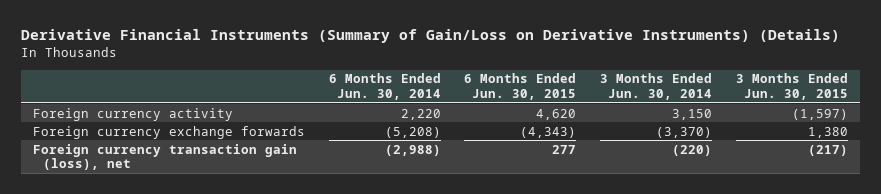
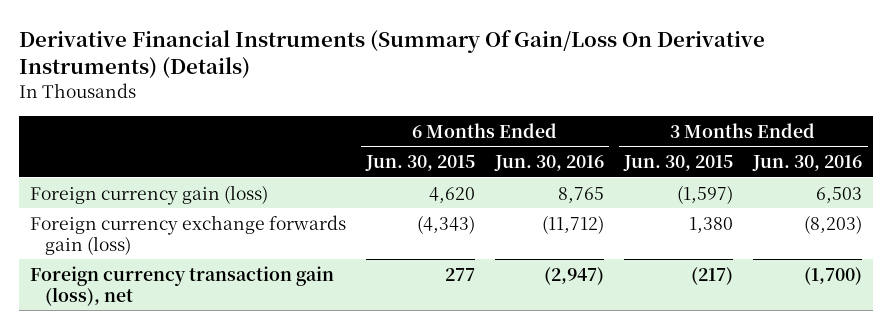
- Derivative Financial Instruments (Summary of Gain/Loss on Derivative Instruments) (Details)
+ Derivative Financial Instruments (Summary Of Gain/Loss On Derivative Instruments) (Details)
- | 6 Months Ended Jun. 30, 2014 | 6 Months Ended Jun. 30, 2015 | 3 Months Ended Jun. 30, 2014 | 3 Months Ended Jun. 30, 2015
+ | 6 Months Ended Jun. 30, 2015 | 6 Months Ended Jun. 30, 2016 | 3 Months Ended Jun. 30, 2015 | 3 Months Ended Jun. 30, 2016
- Foreign currency activity | 2,220 | 4,620 | 3,150 | (1,597)
- Foreign currency exchange forwards | (5,208) | (4,343) | (3,370) | 1,380
+ Foreign currency gain (loss) | 4,620 | 8,765 | (1,597) | 6,503
+ Foreign currency exchange forwards gain (loss) | (4,343) | (11,712) | 1,380 | (8,203)

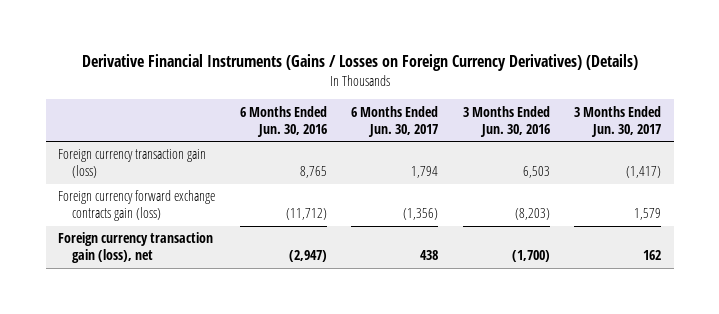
- Derivative Financial Instruments (Summary Of Gain/Loss On Derivative Instruments) (Details)
+ Derivative Financial Instruments (Gains / Losses on Foreign Currency Derivatives) (Details)
- | 6 Months Ended Jun. 30, 2015 | 6 Months Ended Jun. 30, 2016 | 3 Months Ended Jun. 30, 2015 | 3 Months Ended Jun. 30, 2016
+ | 6 Months Ended Jun. 30, 2016 | 6 Months Ended Jun. 30, 2017 | 3 Months Ended Jun. 30, 2016 | 3 Months Ended Jun. 30, 2017
- Foreign currency gain (loss) | 4,620 | 8,765 | (1,597) | 6,503
- Foreign currency exchange forwards gain (loss) | (4,343) | (11,712) | 1,380 | (8,203)
+ Foreign currency transaction gain (loss) | 8,765 | 1,794 | 6,503 | (1,417)
+ Foreign currency forward exchange contracts gain (loss) | (11,712) | (1,356) | (8,203) | 1,579

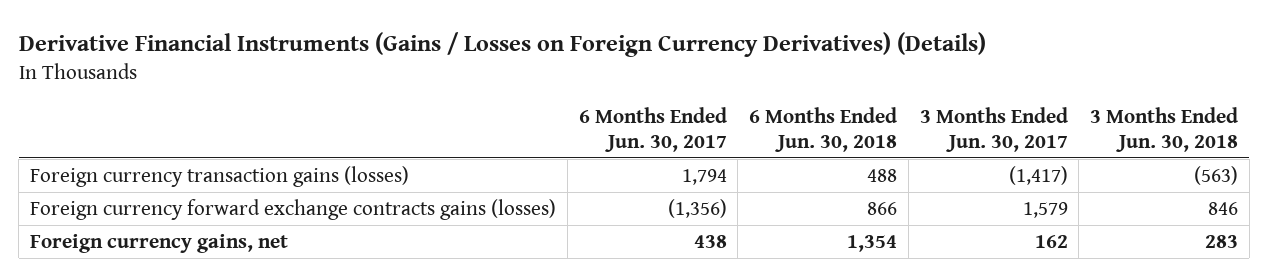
- | 6 Months Ended Jun. 30, 2016 | 6 Months Ended Jun. 30, 2017 | 3 Months Ended Jun. 30, 2016 | 3 Months Ended Jun. 30, 2017
+ | 6 Months Ended Jun. 30, 2017 | 6 Months Ended Jun. 30, 2018 | 3 Months Ended Jun. 30, 2017 | 3 Months Ended Jun. 30, 2018
- Foreign currency transaction gain (loss) | 8,765 | 1,794 | 6,503 | (1,417)
- Foreign currency forward exchange contracts gain (loss) | (11,712) | (1,356) | (8,203) | 1,579
- Foreign currency transaction gain (loss), net | (2,947) | 438 | (1,700) | 162
+ Foreign currency transaction gains (losses) | 1,794 | 488 | (1,417) | (563)
+ Foreign currency forward exchange contracts gains (losses) | (1,356) | 866 | 1,579 | 846
+ Foreign currency gains, net | 438 | 1,354 | 162 | 283

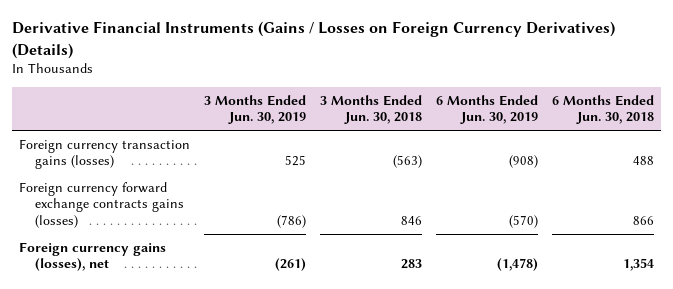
- | 6 Months Ended Jun. 30, 2017 | 6 Months Ended Jun. 30, 2018 | 3 Months Ended Jun. 30, 2017 | 3 Months Ended Jun. 30, 2018
+ | 3 Months Ended Jun. 30, 2019 | 3 Months Ended Jun. 30, 2018 | 6 Months Ended Jun. 30, 2019 | 6 Months Ended Jun. 30, 2018
- Foreign currency gains, net | 438 | 1,354 | 162 | 283
+ Foreign currency gains (losses), net | (261) | 283 | (1,478) | 1,354

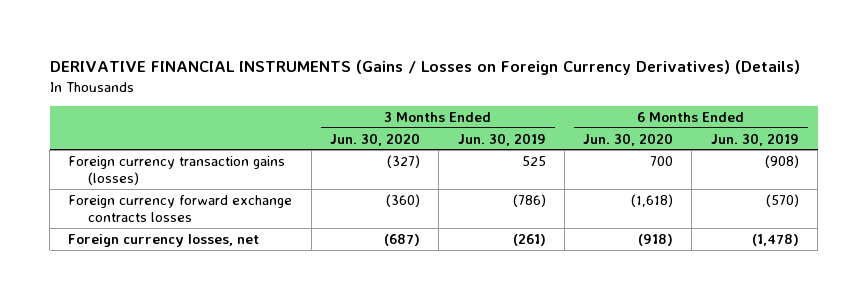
- Derivative Financial Instruments (Gains / Losses on Foreign Currency Derivatives) (Details)
+ DERIVATIVE FINANCIAL INSTRUMENTS (Gains / Losses on Foreign Currency Derivatives) (Details)
- | 3 Months Ended Jun. 30, 2019 | 3 Months Ended Jun. 30, 2018 | 6 Months Ended Jun. 30, 2019 | 6 Months Ended Jun. 30, 2018
+ | 3 Months Ended Jun. 30, 2020 | 3 Months Ended Jun. 30, 2019 | 6 Months Ended Jun. 30, 2020 | 6 Months Ended Jun. 30, 2019
- Foreign currency forward exchange contracts gains (losses) | (786) | 846 | (570) | 866
- Foreign currency gains (losses), net | (261) | 283 | (1,478) | 1,354
+ Foreign currency forward exchange contracts losses | (360) | (786) | (1,618) | (570)
+ Foreign currency losses, net | (687) | (261) | (918) | (1,478)

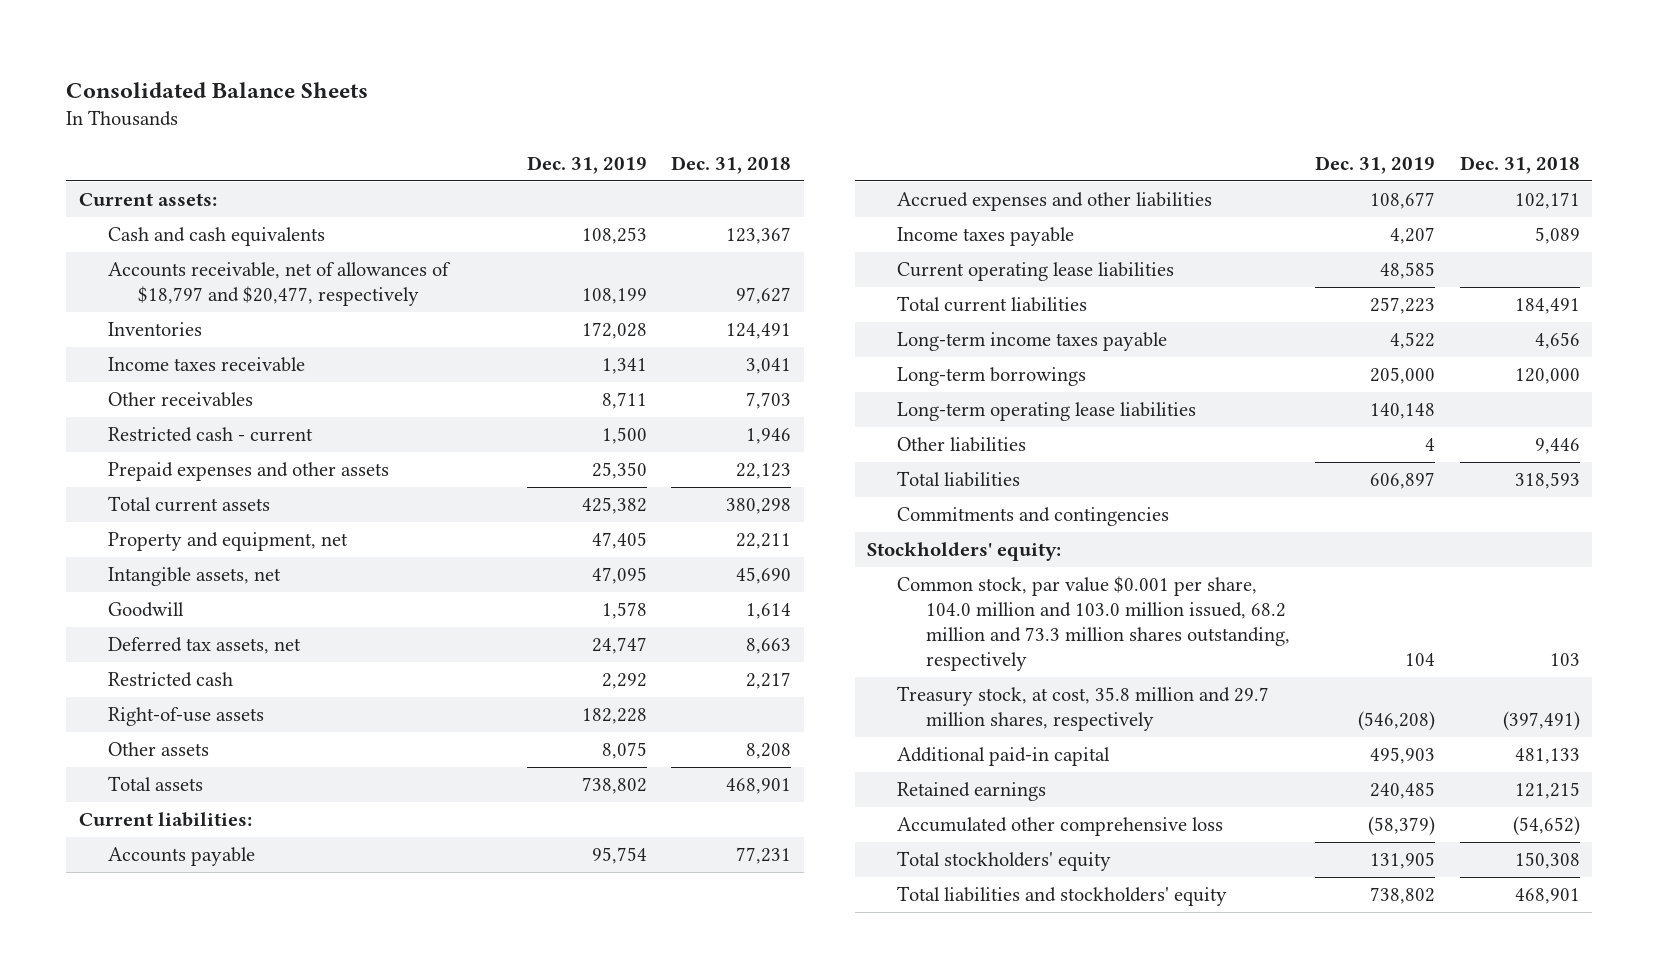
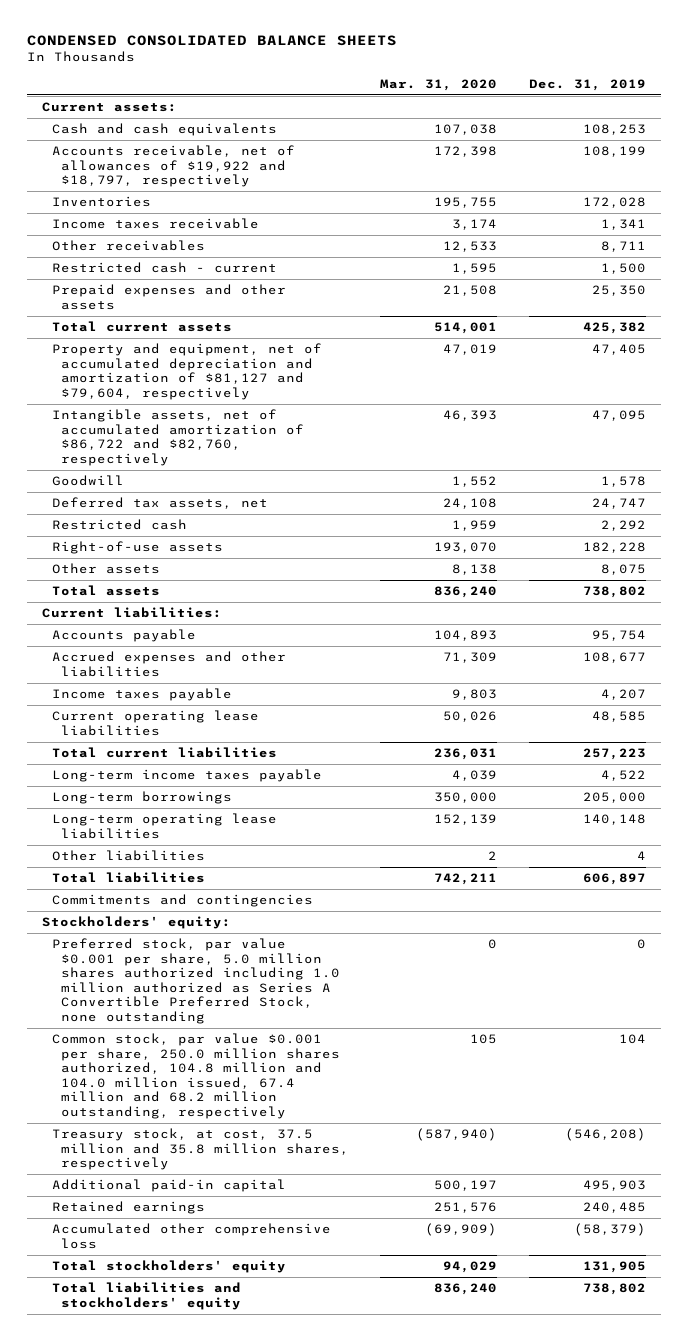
- Consolidated Balance Sheets
+ CONDENSED CONSOLIDATED BALANCE SHEETS
- | Dec. 31, 2019 | Dec. 31, 2018
+ | Mar. 31, 2020 | Dec. 31, 2019
- Accounts receivable, net of allowances of $18,797 and $20,477, respectively | 108,199 | 97,627
+ Accounts receivable, net of allowances of $19,922 and $18,797, respectively | 172,398 | 108,199
- Property and equipment, net | 47,405 | 22,211
- Intangible assets, net | 47,095 | 45,690
+ Property and equipment, net of accumulated depreciation and amortization of $81,127 and $79,604, respectively | 47,019 | 47,405
+ Intangible assets, net of accumulated amortization of $86,722 and $82,760, respectively | 46,393 | 47,095
- Common stock, par value $0.001 per share, 104.0 million and 103.0 million issued, 68.2 million and 73.3 million shares outstanding, respectively | 104 | 103
- Treasury stock, at cost, 35.8 million and 29.7 million shares, respectively | (546,208) | (397,491)
+ Preferred stock, par value $0.001 per share, 5.0 million shares authorized including 1.0 million authorized as Series A Convertible Preferred Stock, none outstanding | 0 | 0
+ Common stock, par value $0.001 per share, 250.0 million shares authorized, 104.8 million and 104.0 million issued, 67.4 million and 68.2 million outstanding, respectively | 105 | 104
+ Treasury stock, at cost, 37.5 million and 35.8 million shares, respectively | (587,940) | (546,208)

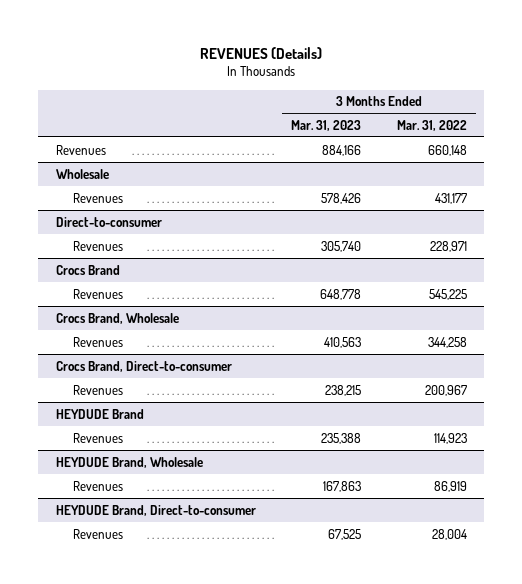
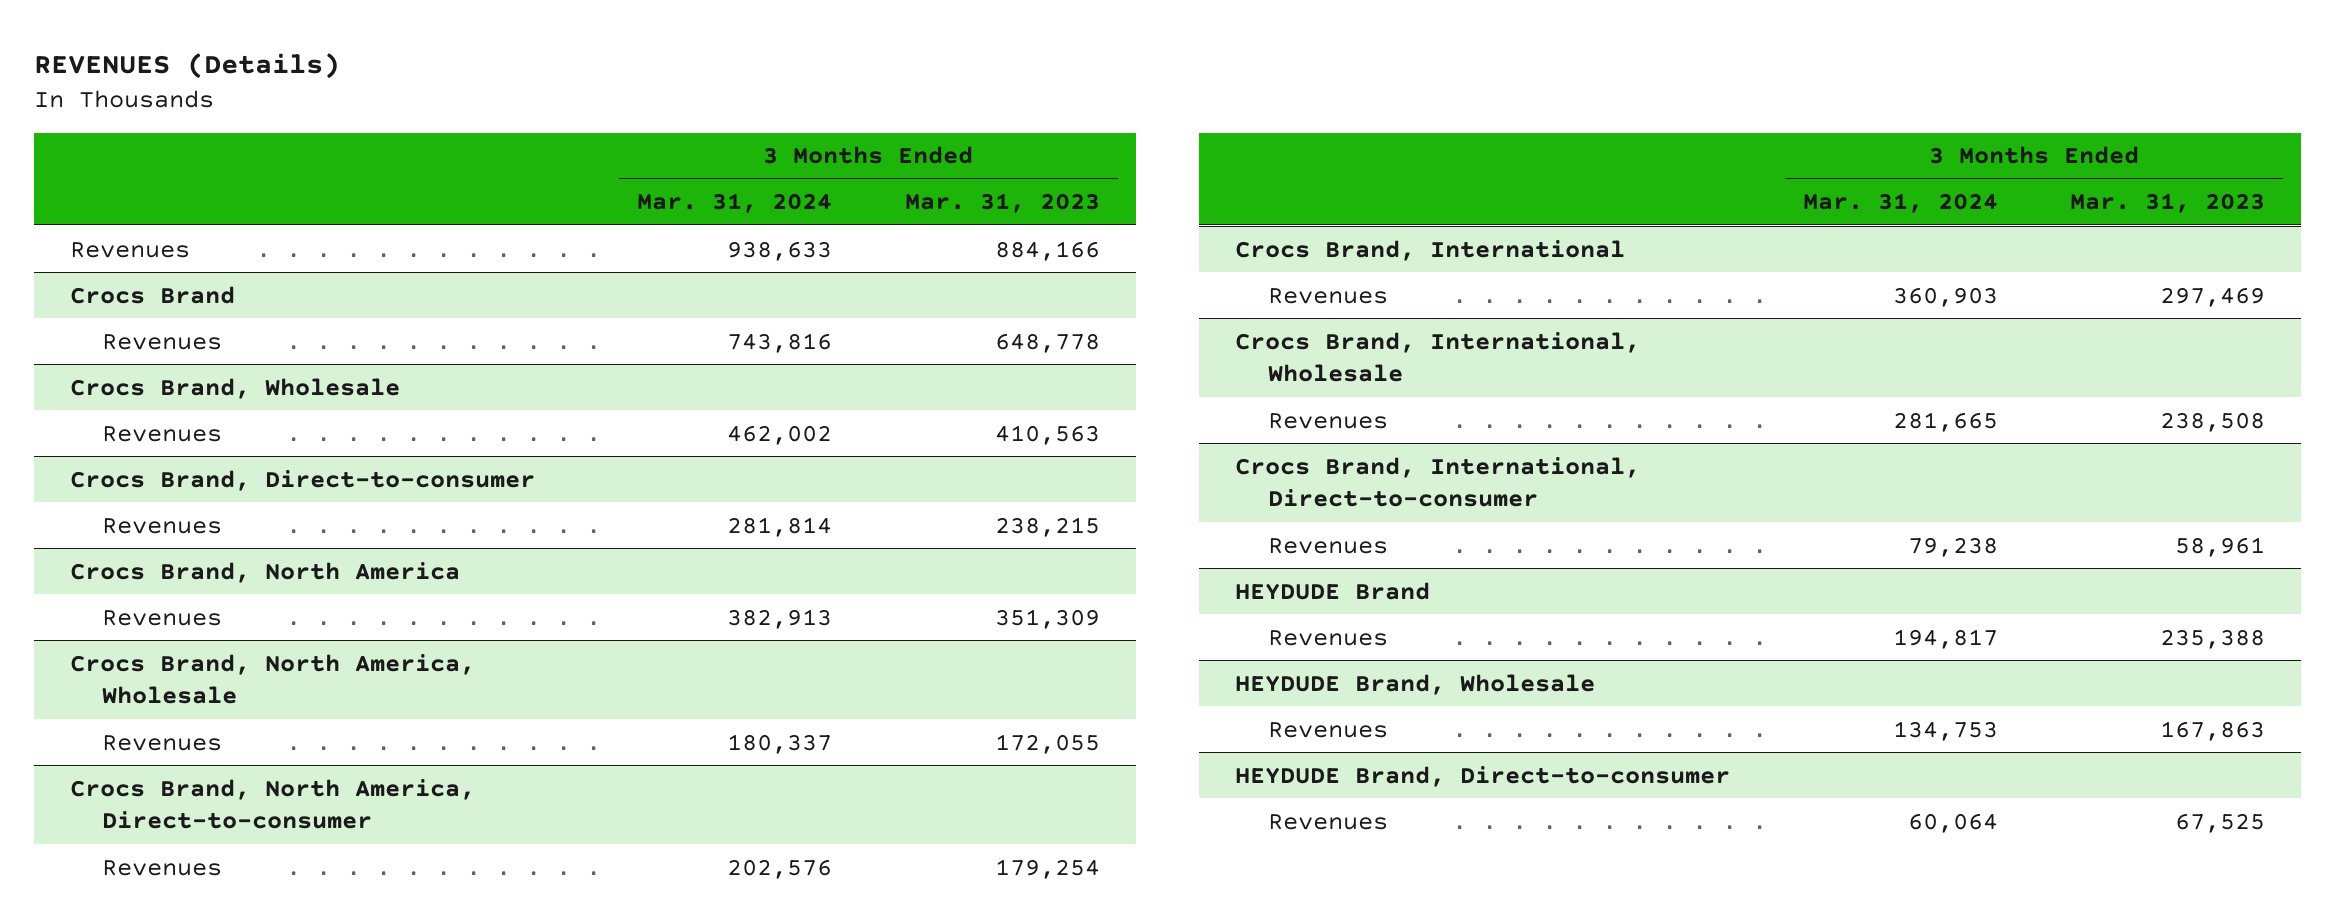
- | 3 Months Ended Mar. 31, 2023 | 3 Months Ended Mar. 31, 2022
+ | 3 Months Ended Mar. 31, 2024 | 3 Months Ended Mar. 31, 2023
- Wholesale
- Revenues | 578,426 | 431,177
- Direct-to-consumer
- Revenues | 305,740 | 228,971
+ Crocs Brand, North America
+ Revenues | 382,913 | 351,309
+ Crocs Brand, North America, Wholesale
+ Revenues | 180,337 | 172,055
+ Crocs Brand, North America, Direct-to-consumer
+ Revenues | 202,576 | 179,254
+ Crocs Brand, International
+ Revenues | 360,903 | 297,469
+ Crocs Brand, International, Wholesale
+ Revenues | 281,665 | 238,508
+ Crocs Brand, International, Direct-to-consumer
+ Revenues | 79,238 | 58,961

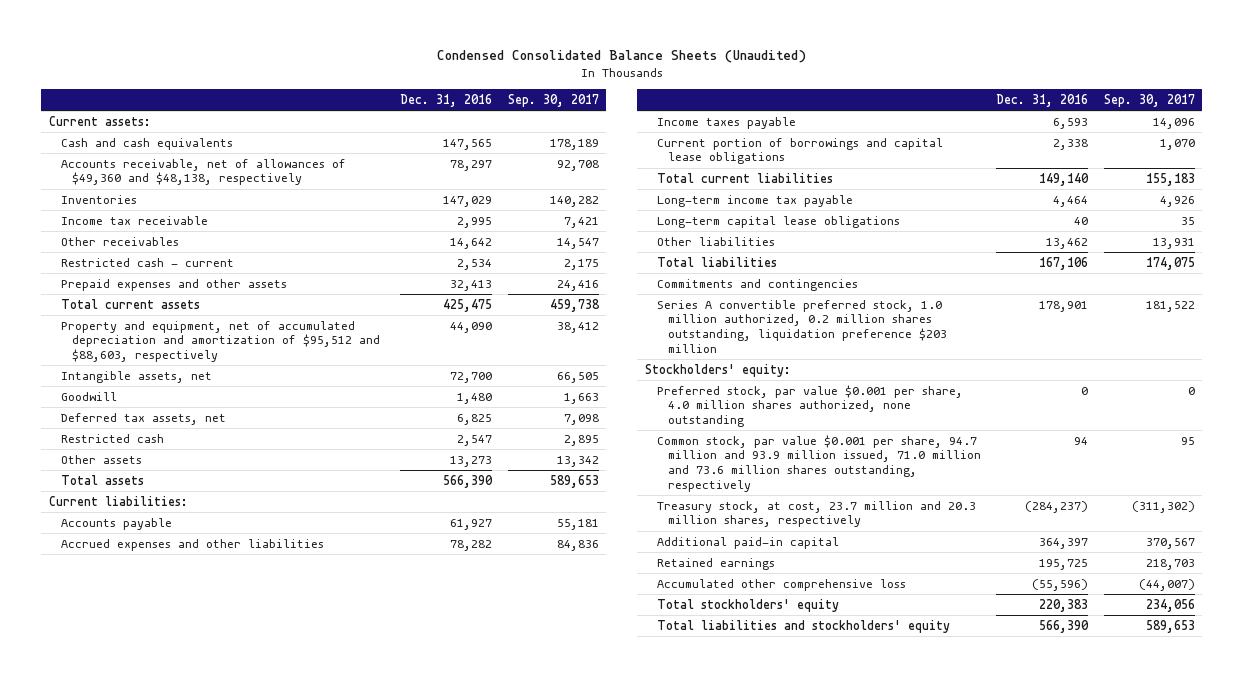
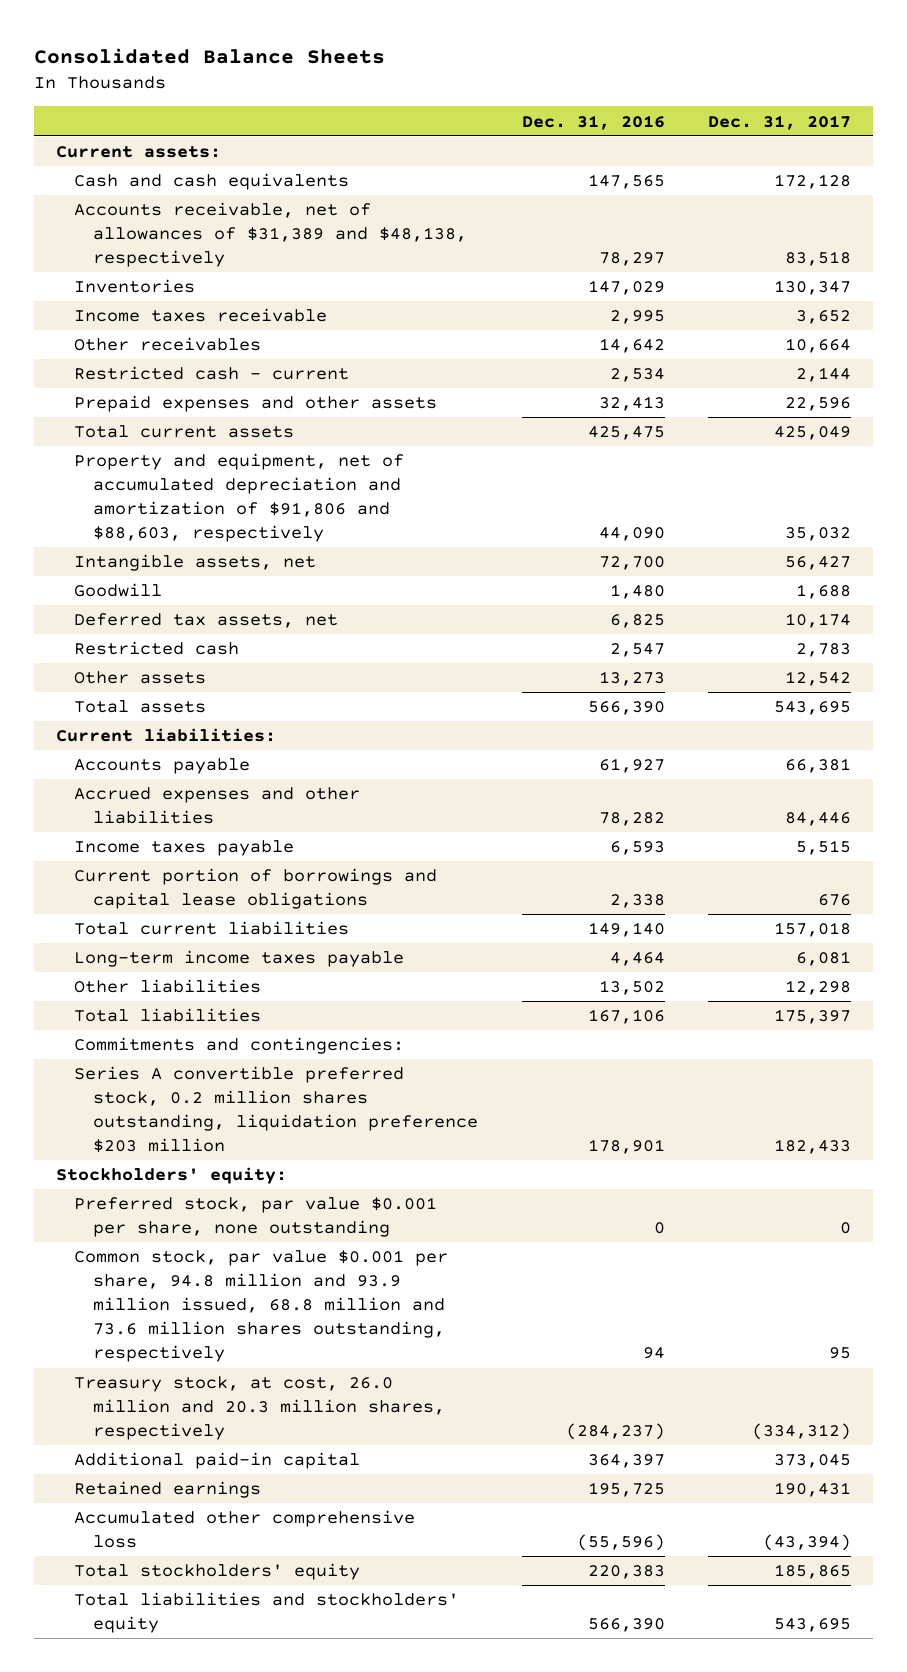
- Condensed Consolidated Balance Sheets (Unaudited)
+ Consolidated Balance Sheets
- | Dec. 31, 2016 | Sep. 30, 2017
+ | Dec. 31, 2016 | Dec. 31, 2017
- Accounts receivable, net of allowances of $49,360 and $48,138, respectively | 78,297 | 92,708
+ Accounts receivable, net of allowances of $31,389 and $48,138, respectively | 78,297 | 83,518
- Income tax receivable | 2,995 | 7,421
+ Income taxes receivable | 2,995 | 3,652
- Property and equipment, net of accumulated depreciation and amortization of $95,512 and $88,603, respectively | 44,090 | 38,412
+ Property and equipment, net of accumulated depreciation and amortization of $91,806 and $88,603, respectively | 44,090 | 35,032
- Long-term income tax payable | 4,464 | 4,926
- Long-term capital lease obligations | 40 | 35
- Other liabilities | 13,462 | 13,931
+ Long-term income taxes payable | 4,464 | 6,081
+ Other liabilities | 13,502 | 12,298
- Commitments and contingencies
- Series A convertible preferred stock, 1.0 million authorized, 0.2 million shares outstanding, liquidation preference $203 million | 178,901 | 181,522
+ Commitments and contingencies:
+ Series A convertible preferred stock, 0.2 million shares outstanding, liquidation preference $203 million | 178,901 | 182,433
- Preferred stock, par value $0.001 per share, 4.0 million shares authorized, none outstanding | 0 | 0
- Common stock, par value $0.001 per share, 94.7 million and 93.9 million issued, 71.0 million and 73.6 million shares outstanding, respectively | 94 | 95
- Treasury stock, at cost, 23.7 million and 20.3 million shares, respectively | (284,237) | (311,302)
+ Preferred stock, par value $0.001 per share, none outstanding | 0 | 0
+ Common stock, par value $0.001 per share, 94.8 million and 93.9 million issued, 68.8 million and 73.6 million shares outstanding, respectively | 94 | 95
+ Treasury stock, at cost, 26.0 million and 20.3 million shares, respectively | (284,237) | (334,312)

